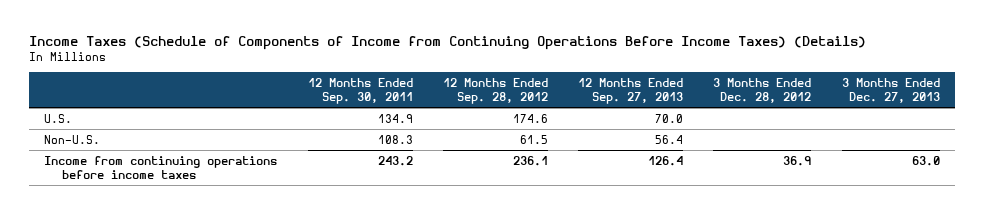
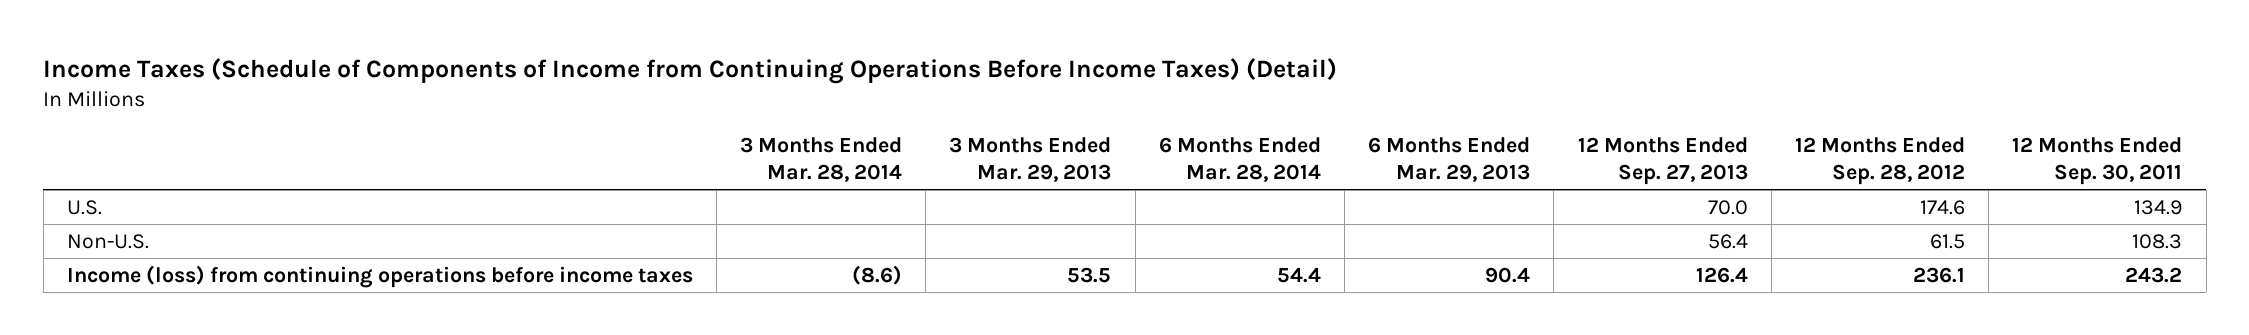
- Income Taxes (Schedule of Components of Income from Continuing Operations Before Income Taxes) (Details)
+ Income Taxes (Schedule of Components of Income from Continuing Operations Before Income Taxes) (Detail)
- | 12 Months Ended Sep. 30, 2011 | 12 Months Ended Sep. 28, 2012 | 12 Months Ended Sep. 27, 2013 | 3 Months Ended Dec. 28, 2012 | 3 Months Ended Dec. 27, 2013
+ | 3 Months Ended Mar. 28, 2014 | 3 Months Ended Mar. 29, 2013 | 6 Months Ended Mar. 28, 2014 | 6 Months Ended Mar. 29, 2013 | 12 Months Ended Sep. 27, 2013 | 12 Months Ended Sep. 28, 2012 | 12 Months Ended Sep. 30, 2011
- Income from continuing operations before income taxes | 243.2 | 236.1 | 126.4 | 36.9 | 63.0
+ Income (loss) from continuing operations before income taxes | (8.6) | 53.5 | 54.4 | 90.4 | 126.4 | 236.1 | 243.2

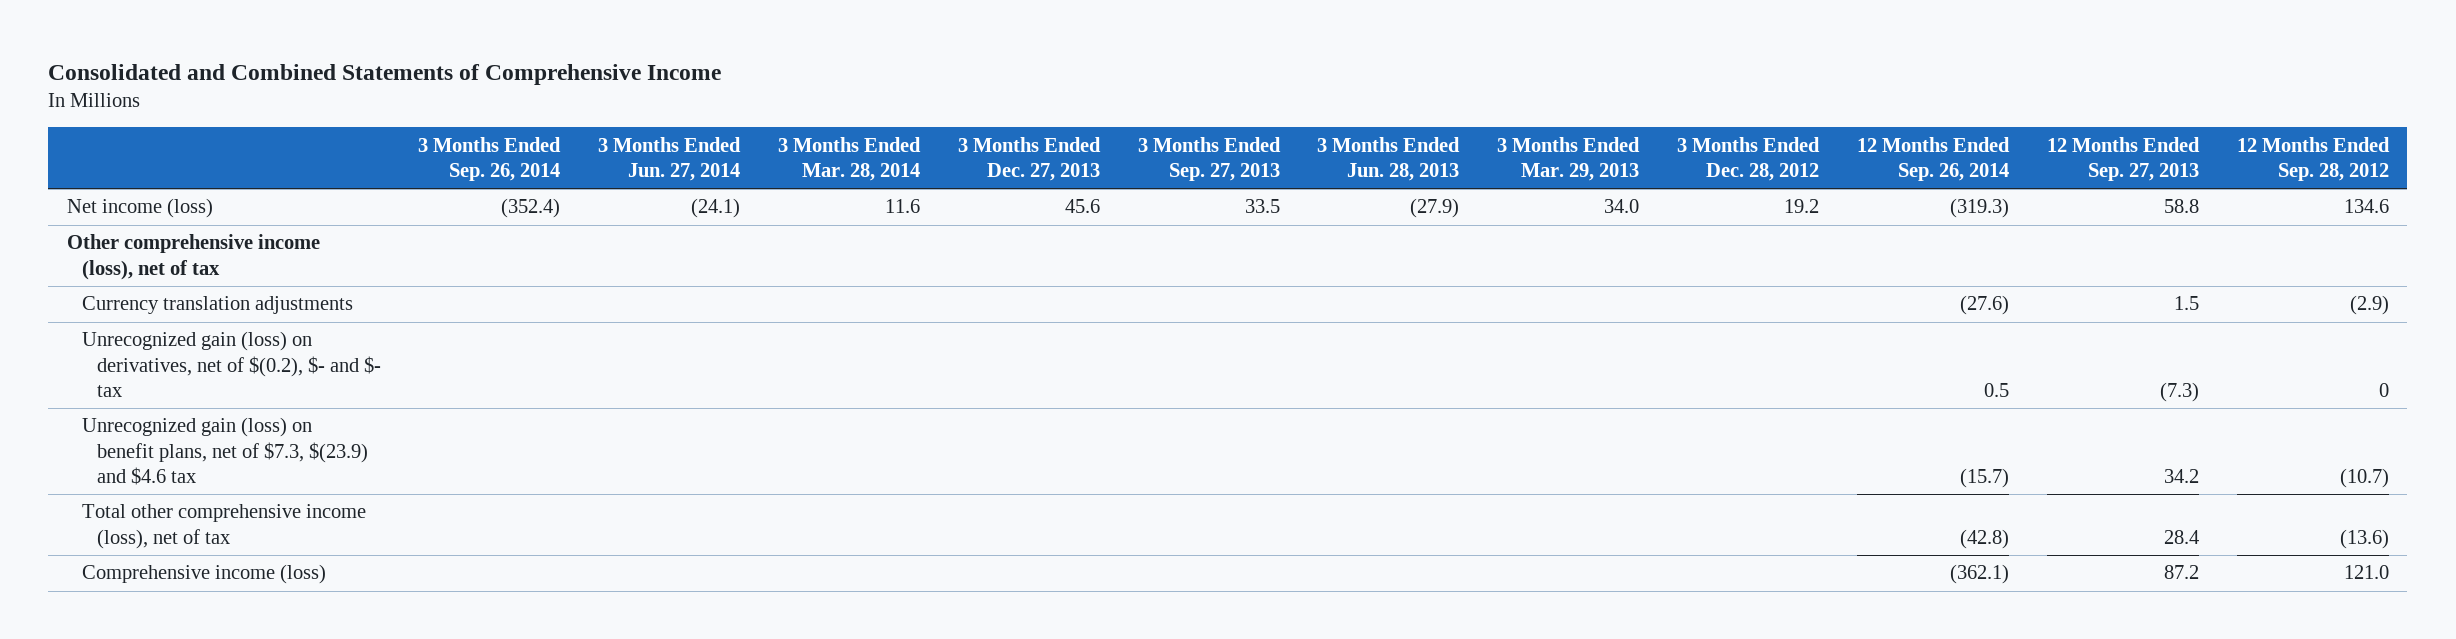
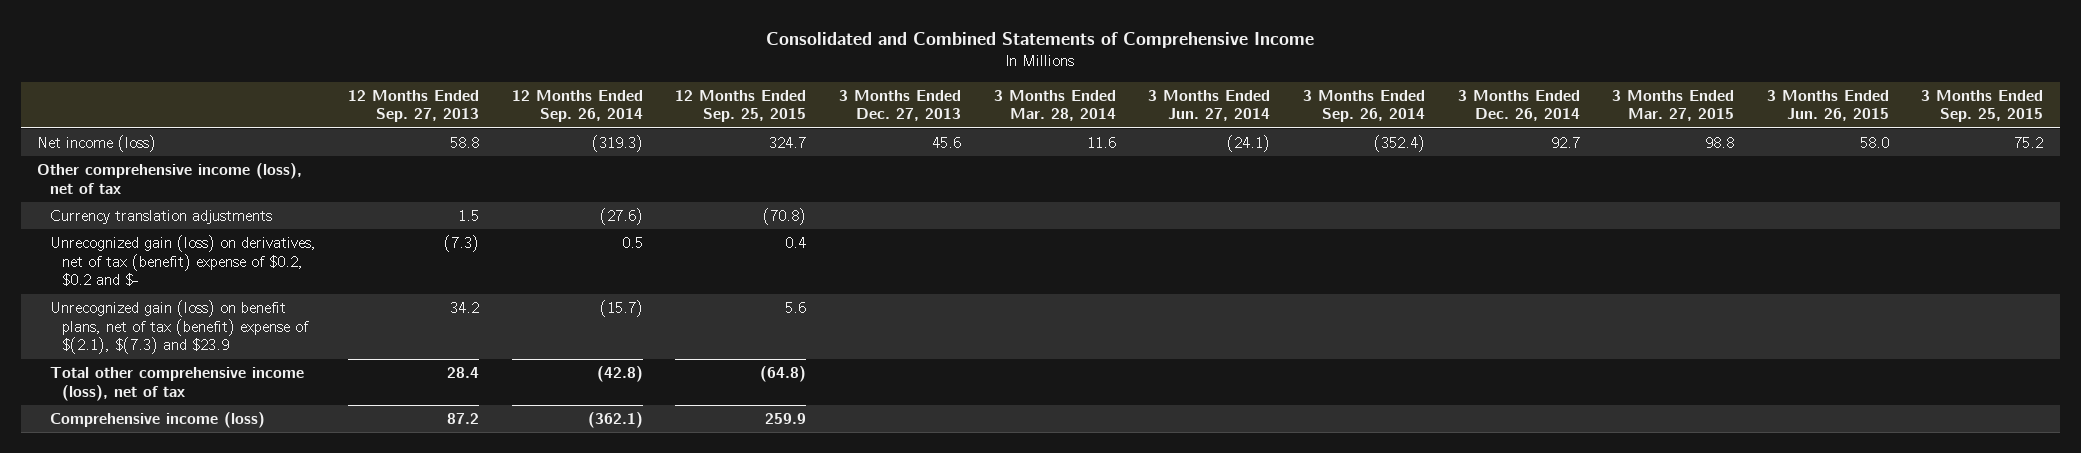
- | 3 Months Ended Sep. 26, 2014 | 3 Months Ended Jun. 27, 2014 | 3 Months Ended Mar. 28, 2014 | 3 Months Ended Dec. 27, 2013 | 3 Months Ended Sep. 27, 2013 | 3 Months Ended Jun. 28, 2013 | 3 Months Ended Mar. 29, 2013 | 3 Months Ended Dec. 28, 2012 | 12 Months Ended Sep. 26, 2014 | 12 Months Ended Sep. 27, 2013 | 12 Months Ended Sep. 28, 2012
+ | 12 Months Ended Sep. 27, 2013 | 12 Months Ended Sep. 26, 2014 | 12 Months Ended Sep. 25, 2015 | 3 Months Ended Dec. 27, 2013 | 3 Months Ended Mar. 28, 2014 | 3 Months Ended Jun. 27, 2014 | 3 Months Ended Sep. 26, 2014 | 3 Months Ended Dec. 26, 2014 | 3 Months Ended Mar. 27, 2015 | 3 Months Ended Jun. 26, 2015 | 3 Months Ended Sep. 25, 2015
- Unrecognized gain (loss) on derivatives, net of $(0.2), $- and $- tax | | | | | | | | | 0.5 | (7.3) | 0
- Unrecognized gain (loss) on benefit plans, net of $7.3, $(23.9) and $4.6 tax | | | | | | | | | (15.7) | 34.2 | (10.7)
+ Unrecognized gain (loss) on derivatives, net of tax (benefit) expense of $0.2, $0.2 and $- | (7.3) | 0.5 | 0.4 | | | | | | | |
+ Unrecognized gain (loss) on benefit plans, net of tax (benefit) expense of $(2.1), $(7.3) and $23.9 | 34.2 | (15.7) | 5.6 | | | | | | | |

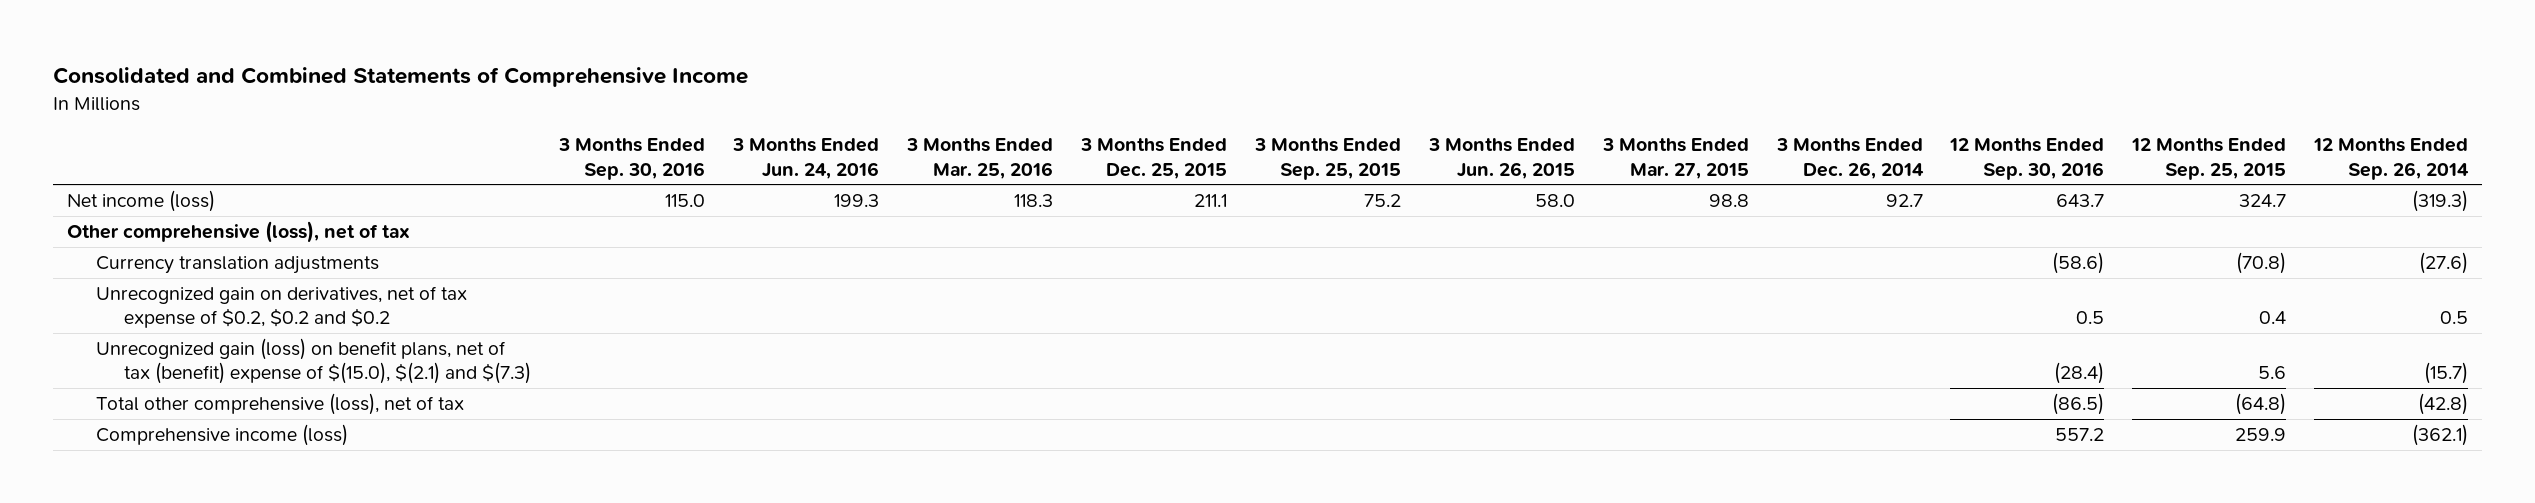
- | 12 Months Ended Sep. 27, 2013 | 12 Months Ended Sep. 26, 2014 | 12 Months Ended Sep. 25, 2015 | 3 Months Ended Dec. 27, 2013 | 3 Months Ended Mar. 28, 2014 | 3 Months Ended Jun. 27, 2014 | 3 Months Ended Sep. 26, 2014 | 3 Months Ended Dec. 26, 2014 | 3 Months Ended Mar. 27, 2015 | 3 Months Ended Jun. 26, 2015 | 3 Months Ended Sep. 25, 2015
+ | 3 Months Ended Sep. 30, 2016 | 3 Months Ended Jun. 24, 2016 | 3 Months Ended Mar. 25, 2016 | 3 Months Ended Dec. 25, 2015 | 3 Months Ended Sep. 25, 2015 | 3 Months Ended Jun. 26, 2015 | 3 Months Ended Mar. 27, 2015 | 3 Months Ended Dec. 26, 2014 | 12 Months Ended Sep. 30, 2016 | 12 Months Ended Sep. 25, 2015 | 12 Months Ended Sep. 26, 2014
- Other comprehensive income (loss), net of tax
+ Other comprehensive (loss), net of tax
- Unrecognized gain (loss) on derivatives, net of tax (benefit) expense of $0.2, $0.2 and $- | (7.3) | 0.5 | 0.4 | | | | | | | |
- Unrecognized gain (loss) on benefit plans, net of tax (benefit) expense of $(2.1), $(7.3) and $23.9 | 34.2 | (15.7) | 5.6 | | | | | | | |
- Total other comprehensive income (loss), net of tax | 28.4 | (42.8) | (64.8) | | | | | | | |
+ Unrecognized gain on derivatives, net of tax expense of $0.2, $0.2 and $0.2 | | | | | | | | | 0.5 | 0.4 | 0.5
+ Unrecognized gain (loss) on benefit plans, net of tax (benefit) expense of $(15.0), $(2.1) and $(7.3) | | | | | | | | | (28.4) | 5.6 | (15.7)
+ Total other comprehensive (loss), net of tax | | | | | | | | | (86.5) | (64.8) | (42.8)

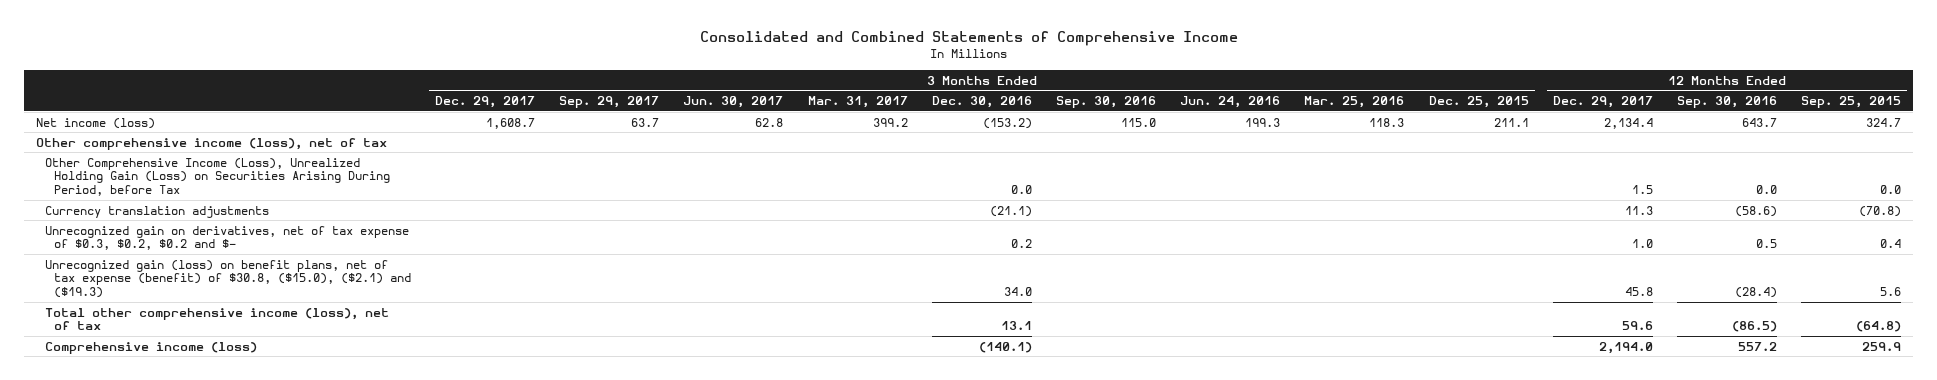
- | 3 Months Ended Sep. 30, 2016 | 3 Months Ended Jun. 24, 2016 | 3 Months Ended Mar. 25, 2016 | 3 Months Ended Dec. 25, 2015 | 3 Months Ended Sep. 25, 2015 | 3 Months Ended Jun. 26, 2015 | 3 Months Ended Mar. 27, 2015 | 3 Months Ended Dec. 26, 2014 | 12 Months Ended Sep. 30, 2016 | 12 Months Ended Sep. 25, 2015 | 12 Months Ended Sep. 26, 2014
+ | 3 Months Ended Dec. 29, 2017 | 3 Months Ended Sep. 29, 2017 | 3 Months Ended Jun. 30, 2017 | 3 Months Ended Mar. 31, 2017 | 3 Months Ended Dec. 30, 2016 | 3 Months Ended Sep. 30, 2016 | 3 Months Ended Jun. 24, 2016 | 3 Months Ended Mar. 25, 2016 | 3 Months Ended Dec. 25, 2015 | 12 Months Ended Dec. 29, 2017 | 12 Months Ended Sep. 30, 2016 | 12 Months Ended Sep. 25, 2015
- Other comprehensive (loss), net of tax
+ Other comprehensive income (loss), net of tax
+ Other Comprehensive Income (Loss), Unrealized Holding Gain (Loss) on Securities Arising During Period, before Tax | | | | | 0.0 | | | | | 1.5 | 0.0 | 0.0
- Unrecognized gain on derivatives, net of tax expense of $0.2, $0.2 and $0.2 | | | | | | | | | 0.5 | 0.4 | 0.5
- Unrecognized gain (loss) on benefit plans, net of tax (benefit) expense of $(15.0), $(2.1) and $(7.3) | | | | | | | | | (28.4) | 5.6 | (15.7)
- Total other comprehensive (loss), net of tax | | | | | | | | | (86.5) | (64.8) | (42.8)
+ Unrecognized gain on derivatives, net of tax expense of $0.3, $0.2, $0.2 and $- | | | | | 0.2 | | | | | 1.0 | 0.5 | 0.4
+ Unrecognized gain (loss) on benefit plans, net of tax expense (benefit) of $30.8, ($15.0), ($2.1) and ($19.3) | | | | | 34.0 | | | | | 45.8 | (28.4) | 5.6
+ Total other comprehensive income (loss), net of tax | | | | | 13.1 | | | | | 59.6 | (86.5) | (64.8)

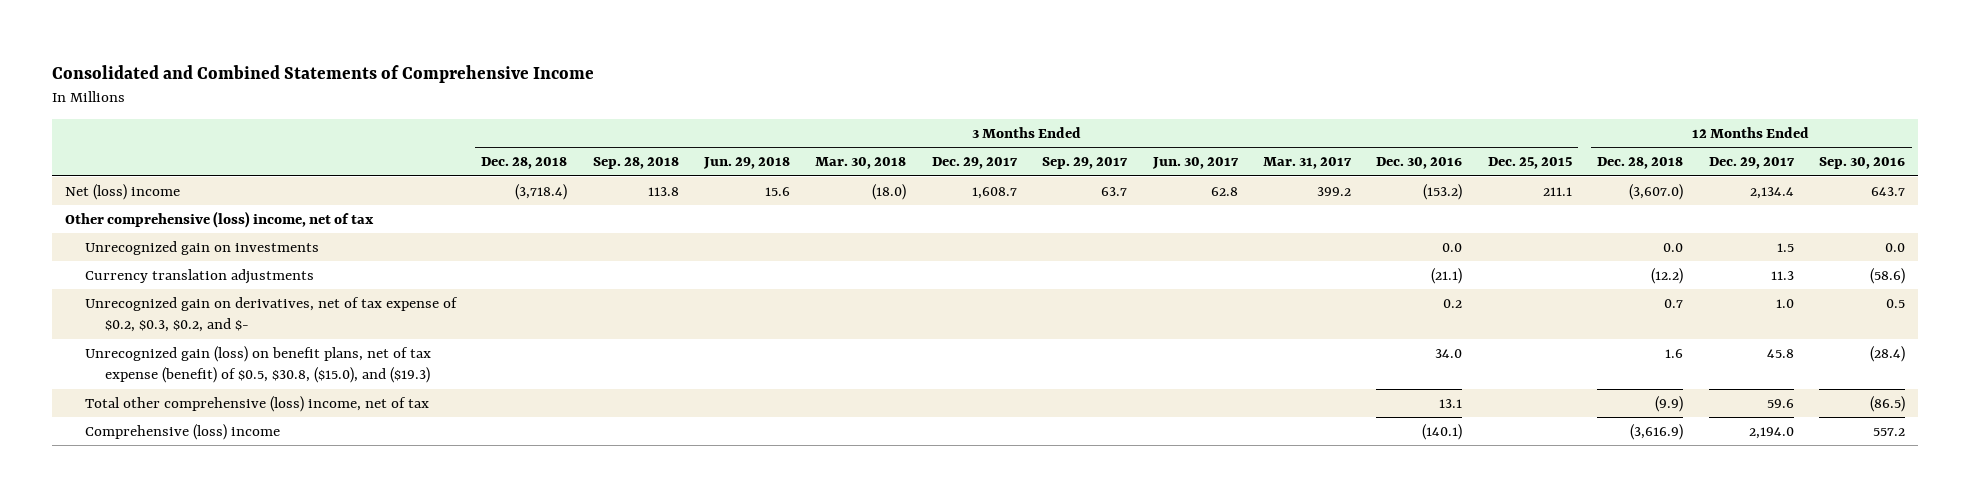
- | 3 Months Ended Dec. 29, 2017 | 3 Months Ended Sep. 29, 2017 | 3 Months Ended Jun. 30, 2017 | 3 Months Ended Mar. 31, 2017 | 3 Months Ended Dec. 30, 2016 | 3 Months Ended Sep. 30, 2016 | 3 Months Ended Jun. 24, 2016 | 3 Months Ended Mar. 25, 2016 | 3 Months Ended Dec. 25, 2015 | 12 Months Ended Dec. 29, 2017 | 12 Months Ended Sep. 30, 2016 | 12 Months Ended Sep. 25, 2015
+ | 3 Months Ended Dec. 28, 2018 | 3 Months Ended Sep. 28, 2018 | 3 Months Ended Jun. 29, 2018 | 3 Months Ended Mar. 30, 2018 | 3 Months Ended Dec. 29, 2017 | 3 Months Ended Sep. 29, 2017 | 3 Months Ended Jun. 30, 2017 | 3 Months Ended Mar. 31, 2017 | 3 Months Ended Dec. 30, 2016 | 3 Months Ended Dec. 25, 2015 | 12 Months Ended Dec. 28, 2018 | 12 Months Ended Dec. 29, 2017 | 12 Months Ended Sep. 30, 2016
- Net income (loss) | 1,608.7 | 63.7 | 62.8 | 399.2 | (153.2) | 115.0 | 199.3 | 118.3 | 211.1 | 2,134.4 | 643.7 | 324.7
- Other comprehensive income (loss), net of tax
- Other Comprehensive Income (Loss), Unrealized Holding Gain (Loss) on Securities Arising During Period, before Tax | | | | | 0.0 | | | | | 1.5 | 0.0 | 0.0
+ Net (loss) income | (3,718.4) | 113.8 | 15.6 | (18.0) | 1,608.7 | 63.7 | 62.8 | 399.2 | (153.2) | 211.1 | (3,607.0) | 2,134.4 | 643.7
+ Other comprehensive (loss) income, net of tax
+ Unrecognized gain on investments | | | | | | | | | 0.0 | | 0.0 | 1.5 | 0.0
- Unrecognized gain on derivatives, net of tax expense of $0.3, $0.2, $0.2 and $- | | | | | 0.2 | | | | | 1.0 | 0.5 | 0.4
- Unrecognized gain (loss) on benefit plans, net of tax expense (benefit) of $30.8, ($15.0), ($2.1) and ($19.3) | | | | | 34.0 | | | | | 45.8 | (28.4) | 5.6
- Total other comprehensive income (loss), net of tax | | | | | 13.1 | | | | | 59.6 | (86.5) | (64.8)
- Comprehensive income (loss) | | | | | (140.1) | | | | | 2,194.0 | 557.2 | 259.9
+ Unrecognized gain on derivatives, net of tax expense of $0.2, $0.3, $0.2, and $- | | | | | | | | | 0.2 | | 0.7 | 1.0 | 0.5
+ Unrecognized gain (loss) on benefit plans, net of tax expense (benefit) of $0.5, $30.8, ($15.0), and ($19.3) | | | | | | | | | 34.0 | | 1.6 | 45.8 | (28.4)
+ Total other comprehensive (loss) income, net of tax | | | | | | | | | 13.1 | | (9.9) | 59.6 | (86.5)
+ Comprehensive (loss) income | | | | | | | | | (140.1) | | (3,616.9) | 2,194.0 | 557.2

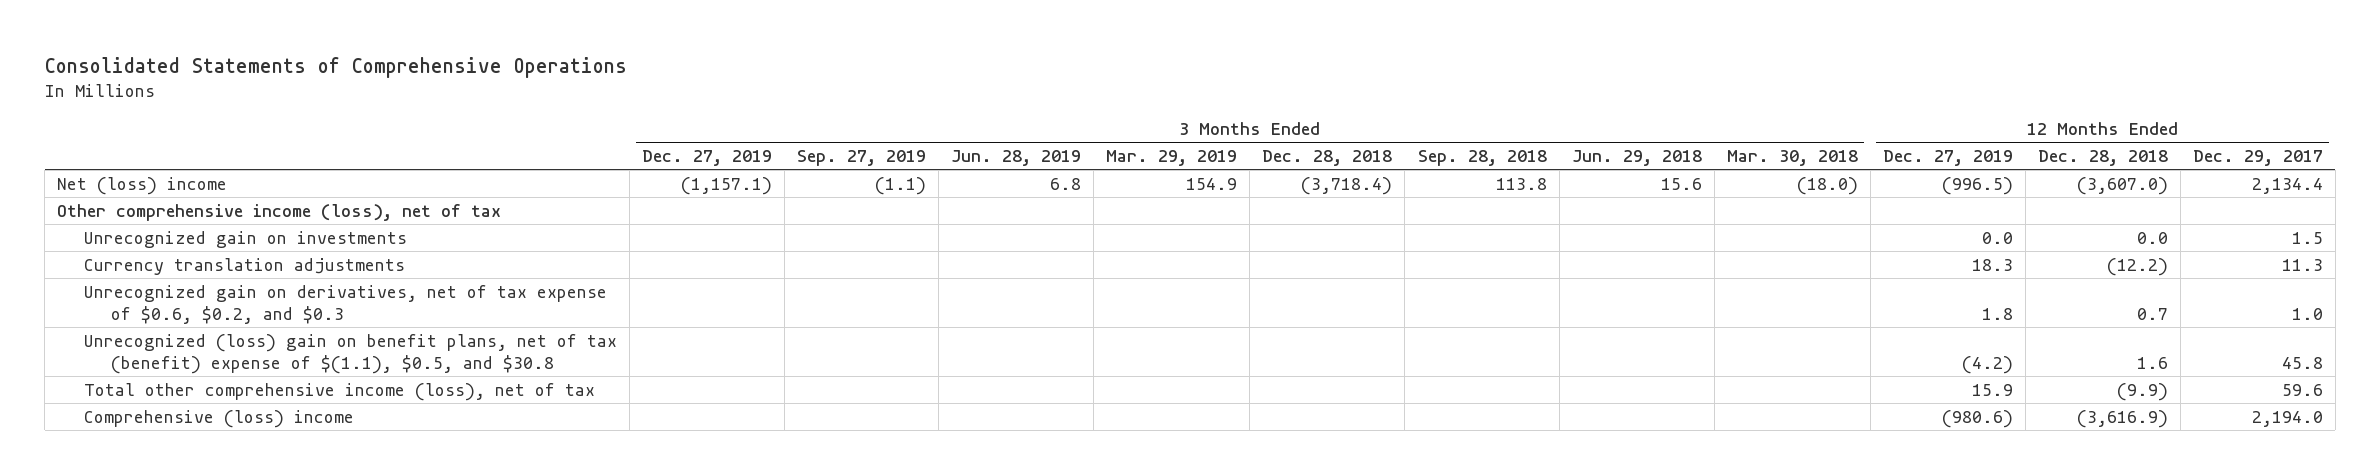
- Consolidated and Combined Statements of Comprehensive Income
+ Consolidated Statements of Comprehensive Operations
- | 3 Months Ended Dec. 28, 2018 | 3 Months Ended Sep. 28, 2018 | 3 Months Ended Jun. 29, 2018 | 3 Months Ended Mar. 30, 2018 | 3 Months Ended Dec. 29, 2017 | 3 Months Ended Sep. 29, 2017 | 3 Months Ended Jun. 30, 2017 | 3 Months Ended Mar. 31, 2017 | 3 Months Ended Dec. 30, 2016 | 3 Months Ended Dec. 25, 2015 | 12 Months Ended Dec. 28, 2018 | 12 Months Ended Dec. 29, 2017 | 12 Months Ended Sep. 30, 2016
+ | 3 Months Ended Dec. 27, 2019 | 3 Months Ended Sep. 27, 2019 | 3 Months Ended Jun. 28, 2019 | 3 Months Ended Mar. 29, 2019 | 3 Months Ended Dec. 28, 2018 | 3 Months Ended Sep. 28, 2018 | 3 Months Ended Jun. 29, 2018 | 3 Months Ended Mar. 30, 2018 | 12 Months Ended Dec. 27, 2019 | 12 Months Ended Dec. 28, 2018 | 12 Months Ended Dec. 29, 2017
- Other comprehensive (loss) income, net of tax
+ Other comprehensive income (loss), net of tax
- Unrecognized gain on derivatives, net of tax expense of $0.2, $0.3, $0.2, and $- | | | | | | | | | 0.2 | | 0.7 | 1.0 | 0.5
- Unrecognized gain (loss) on benefit plans, net of tax expense (benefit) of $0.5, $30.8, ($15.0), and ($19.3) | | | | | | | | | 34.0 | | 1.6 | 45.8 | (28.4)
- Total other comprehensive (loss) income, net of tax | | | | | | | | | 13.1 | | (9.9) | 59.6 | (86.5)
+ Unrecognized gain on derivatives, net of tax expense of $0.6, $0.2, and $0.3 | | | | | | | | | 1.8 | 0.7 | 1.0
+ Unrecognized (loss) gain on benefit plans, net of tax (benefit) expense of $(1.1), $0.5, and $30.8 | | | | | | | | | (4.2) | 1.6 | 45.8
+ Total other comprehensive income (loss), net of tax | | | | | | | | | 15.9 | (9.9) | 59.6

